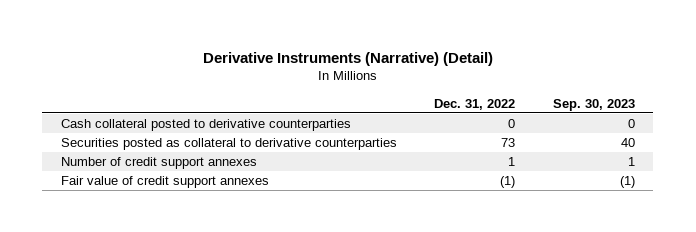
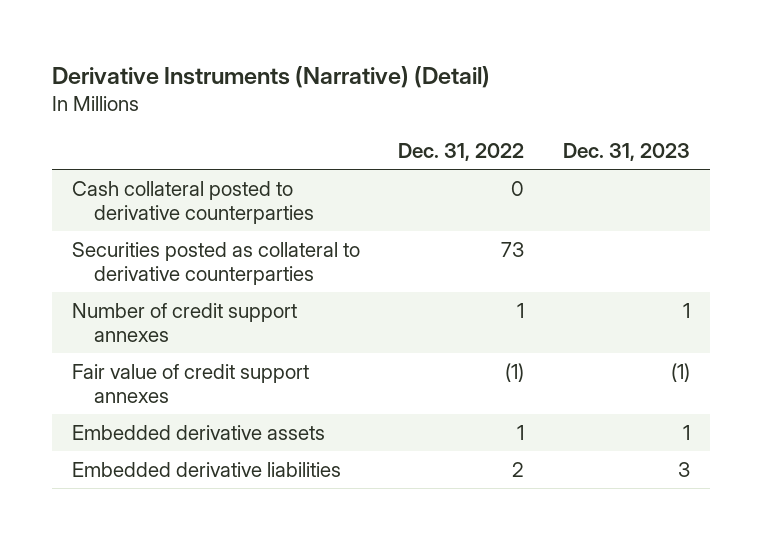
- | Dec. 31, 2022 | Sep. 30, 2023
+ | Dec. 31, 2022 | Dec. 31, 2023
+ Embedded derivative assets | 1 | 1
+ Embedded derivative liabilities | 2 | 3

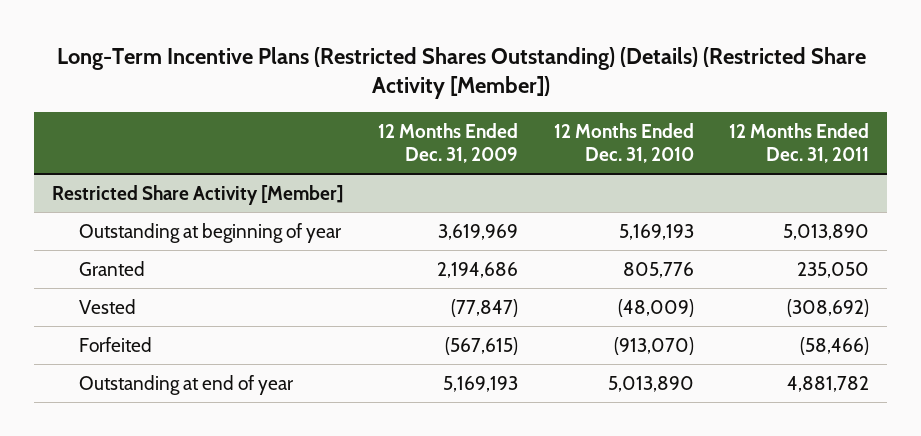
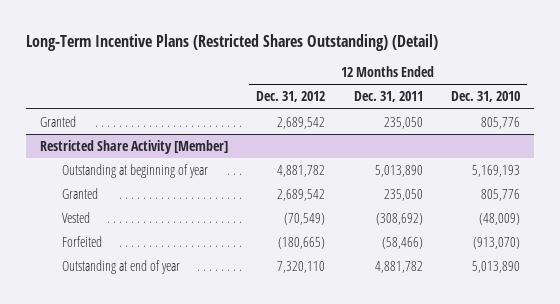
- Long-Term Incentive Plans (Restricted Shares Outstanding) (Details) (Restricted Share Activity [Member])
+ Long-Term Incentive Plans (Restricted Shares Outstanding) (Detail)
- | 12 Months Ended Dec. 31, 2009 | 12 Months Ended Dec. 31, 2010 | 12 Months Ended Dec. 31, 2011
+ | 12 Months Ended Dec. 31, 2012 | 12 Months Ended Dec. 31, 2011 | 12 Months Ended Dec. 31, 2010
+ Granted | 2,689,542 | 235,050 | 805,776

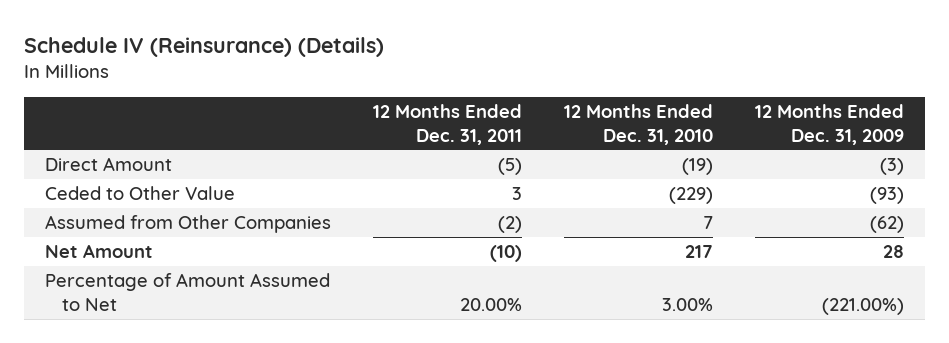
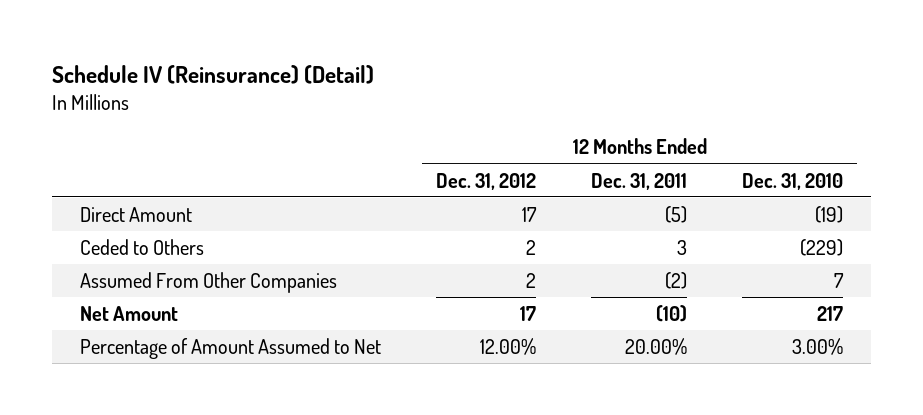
- Schedule IV (Reinsurance) (Details)
+ Schedule IV (Reinsurance) (Detail)
- | 12 Months Ended Dec. 31, 2011 | 12 Months Ended Dec. 31, 2010 | 12 Months Ended Dec. 31, 2009
+ | 12 Months Ended Dec. 31, 2012 | 12 Months Ended Dec. 31, 2011 | 12 Months Ended Dec. 31, 2010
- Ceded to Other Value | 3 | (229) | (93)
- Assumed from Other Companies | (2) | 7 | (62)
+ Ceded to Others | 2 | 3 | (229)
+ Assumed From Other Companies | 2 | (2) | 7

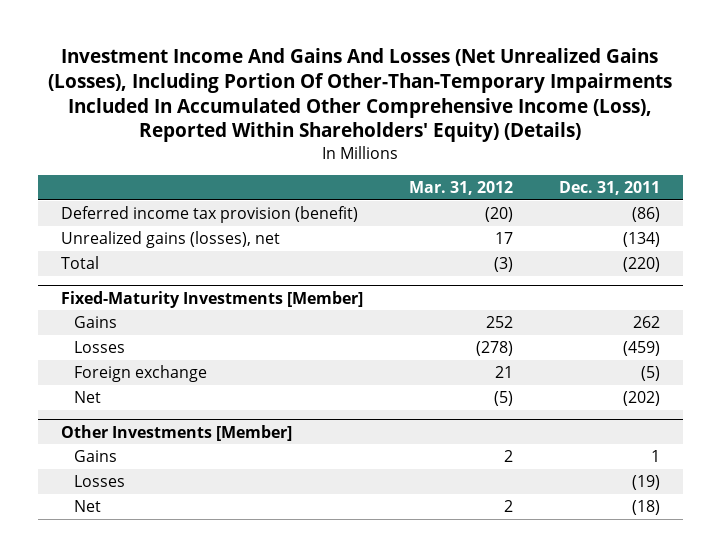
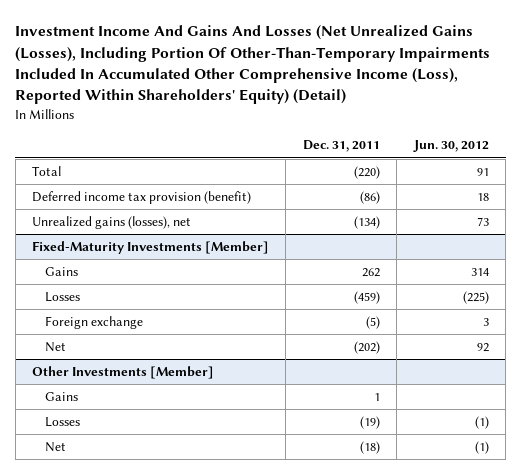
- Investment Income And Gains And Losses (Net Unrealized Gains (Losses), Including Portion Of Other-Than-Temporary Impairments Included In Accumulated Other Comprehensive Income (Loss), Reported Within Shareholders' Equity) (Details)
+ Investment Income And Gains And Losses (Net Unrealized Gains (Losses), Including Portion Of Other-Than-Temporary Impairments Included In Accumulated Other Comprehensive Income (Loss), Reported Within Shareholders' Equity) (Detail)
- | Mar. 31, 2012 | Dec. 31, 2011
+ | Dec. 31, 2011 | Jun. 30, 2012
moved up: Total | (220) | 91

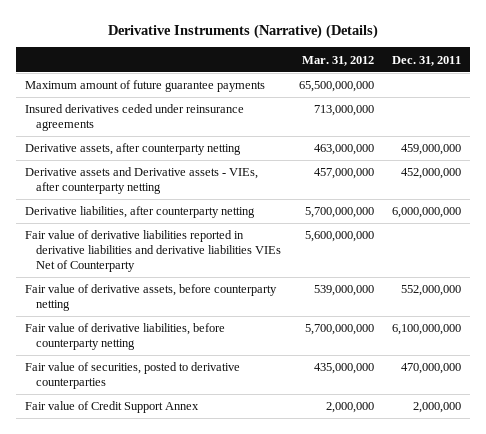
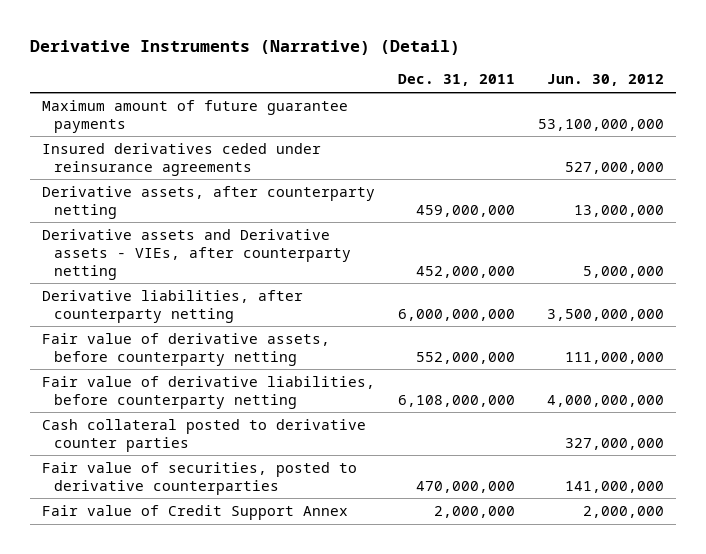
- Derivative Instruments (Narrative) (Details)
+ Derivative Instruments (Narrative) (Detail)
- | Mar. 31, 2012 | Dec. 31, 2011
+ | Dec. 31, 2011 | Jun. 30, 2012
- Fair value of derivative liabilities reported in derivative liabilities and derivative liabilities VIEs Net of Counterparty | 5,600,000,000 |
- Fair value of derivative liabilities, before counterparty netting | 5,700,000,000 | 6,100,000,000
+ Fair value of derivative liabilities, before counterparty netting | 6,108,000,000 | 4,000,000,000
+ Cash collateral posted to derivative counter parties | | 327,000,000

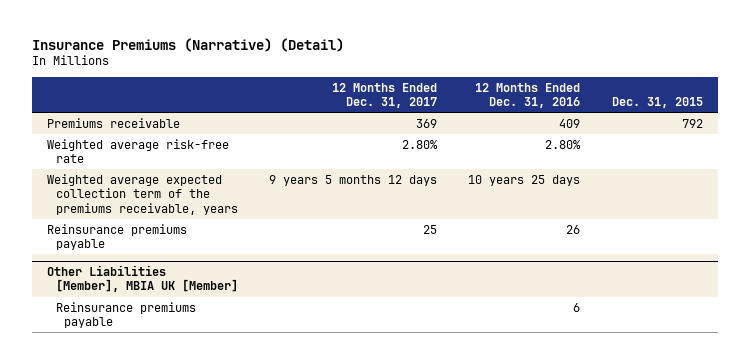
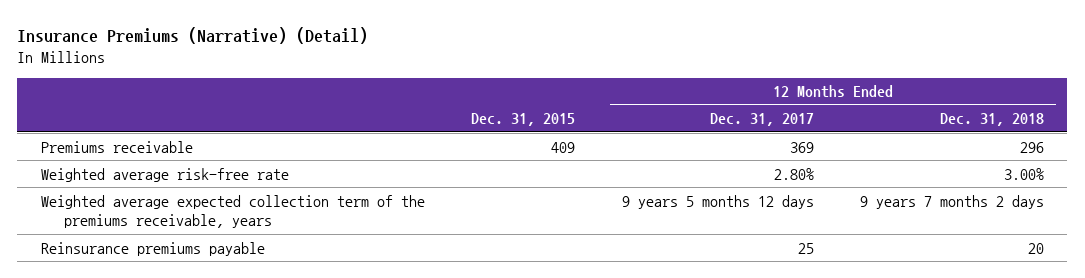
- | 12 Months Ended Dec. 31, 2017 | 12 Months Ended Dec. 31, 2016 | Dec. 31, 2015
+ | Dec. 31, 2015 | 12 Months Ended Dec. 31, 2017 | 12 Months Ended Dec. 31, 2018
- Premiums receivable | 369 | 409 | 792
+ Premiums receivable | 409 | 369 | 296
- Other Liabilities [Member], MBIA UK [Member]
- Reinsurance premiums payable | | 6 |

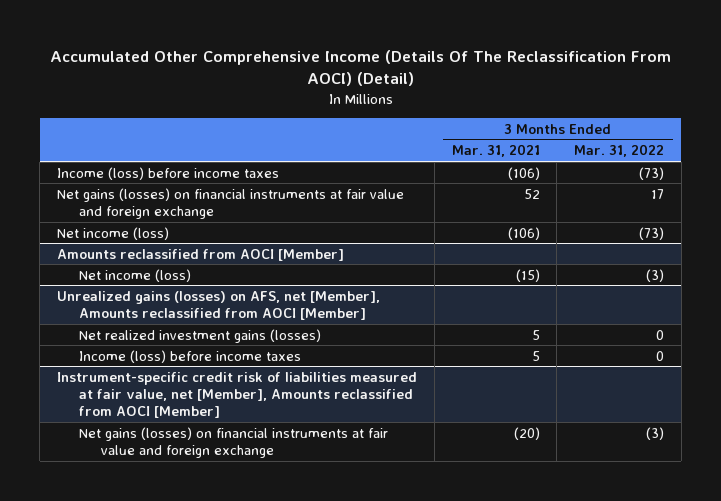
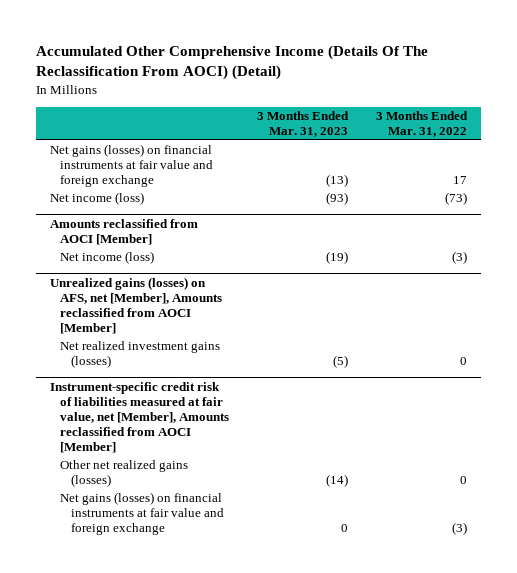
- | 3 Months Ended Mar. 31, 2021 | 3 Months Ended Mar. 31, 2022
+ | 3 Months Ended Mar. 31, 2023 | 3 Months Ended Mar. 31, 2022
- Income (loss) before income taxes | (106) | (73)
@ Unrealized gains (losses) on AFS, net [Member], Amounts reclassified from AOCI [Member]
- Income (loss) before income taxes | 5 | 0
@ Instrument-specific credit risk of liabilities measured at fair value, net [Member], Amounts reclassified from AOCI [Member]
+ Other net realized gains (losses) | (14) | 0

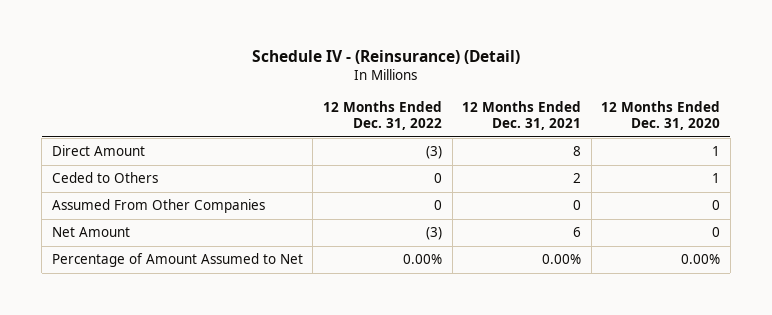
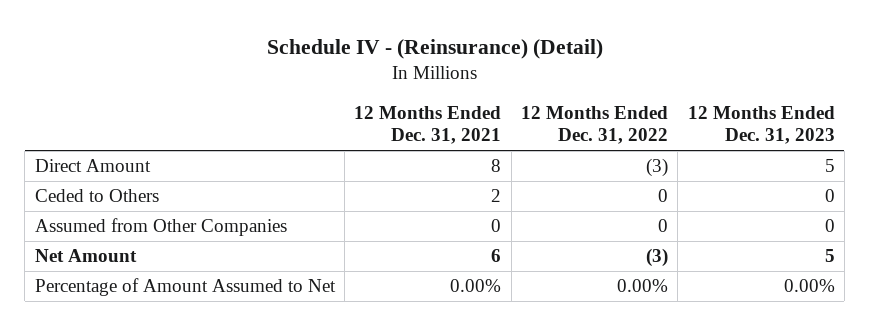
- | 12 Months Ended Dec. 31, 2022 | 12 Months Ended Dec. 31, 2021 | 12 Months Ended Dec. 31, 2020
+ | 12 Months Ended Dec. 31, 2021 | 12 Months Ended Dec. 31, 2022 | 12 Months Ended Dec. 31, 2023
- Assumed From Other Companies | 0 | 0 | 0
+ Assumed from Other Companies | 0 | 0 | 0

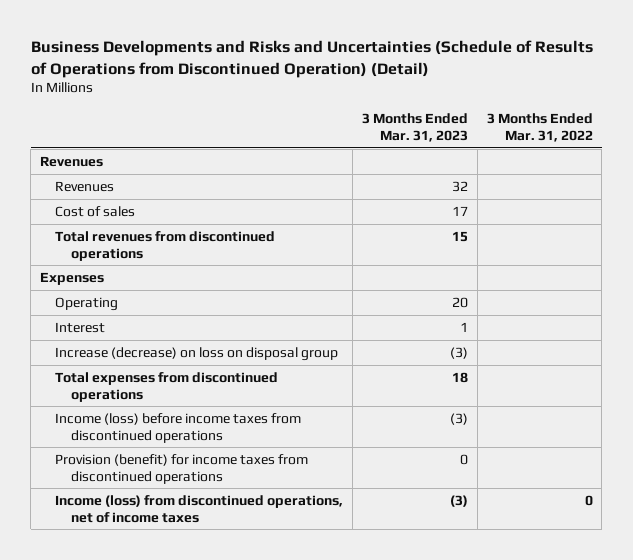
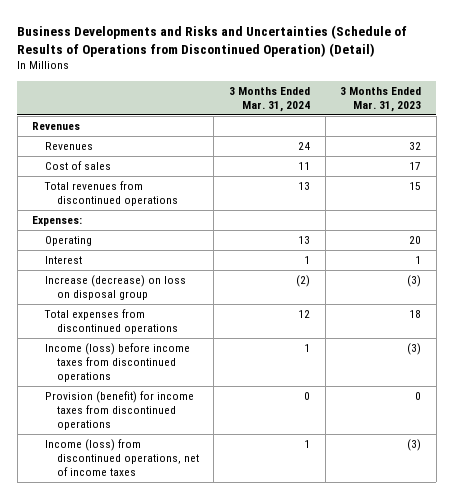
- | 3 Months Ended Mar. 31, 2023 | 3 Months Ended Mar. 31, 2022
+ | 3 Months Ended Mar. 31, 2024 | 3 Months Ended Mar. 31, 2023
- Expenses
+ Expenses:

